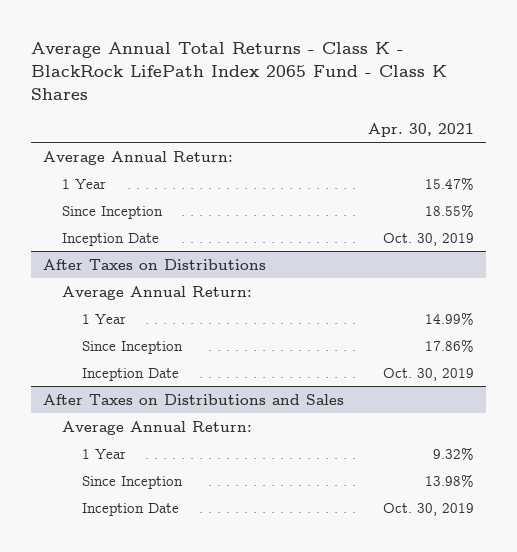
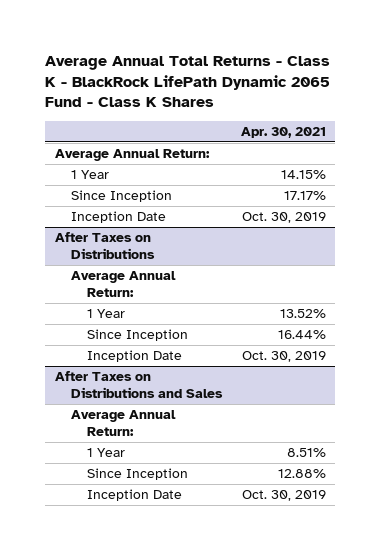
- Average Annual Total Returns - Class K - BlackRock LifePath Index 2065 Fund - Class K Shares
+ Average Annual Total Returns - Class K - BlackRock LifePath Dynamic 2065 Fund - Class K Shares
- 1 Year | 15.47%
- Since Inception | 18.55%
+ 1 Year | 14.15%
+ Since Inception | 17.17%
@ After Taxes on Distributions
- 1 Year | 14.99%
- Since Inception | 17.86%
+ 1 Year | 13.52%
+ Since Inception | 16.44%
@ After Taxes on Distributions and Sales
- 1 Year | 9.32%
- Since Inception | 13.98%
+ 1 Year | 8.51%
+ Since Inception | 12.88%

